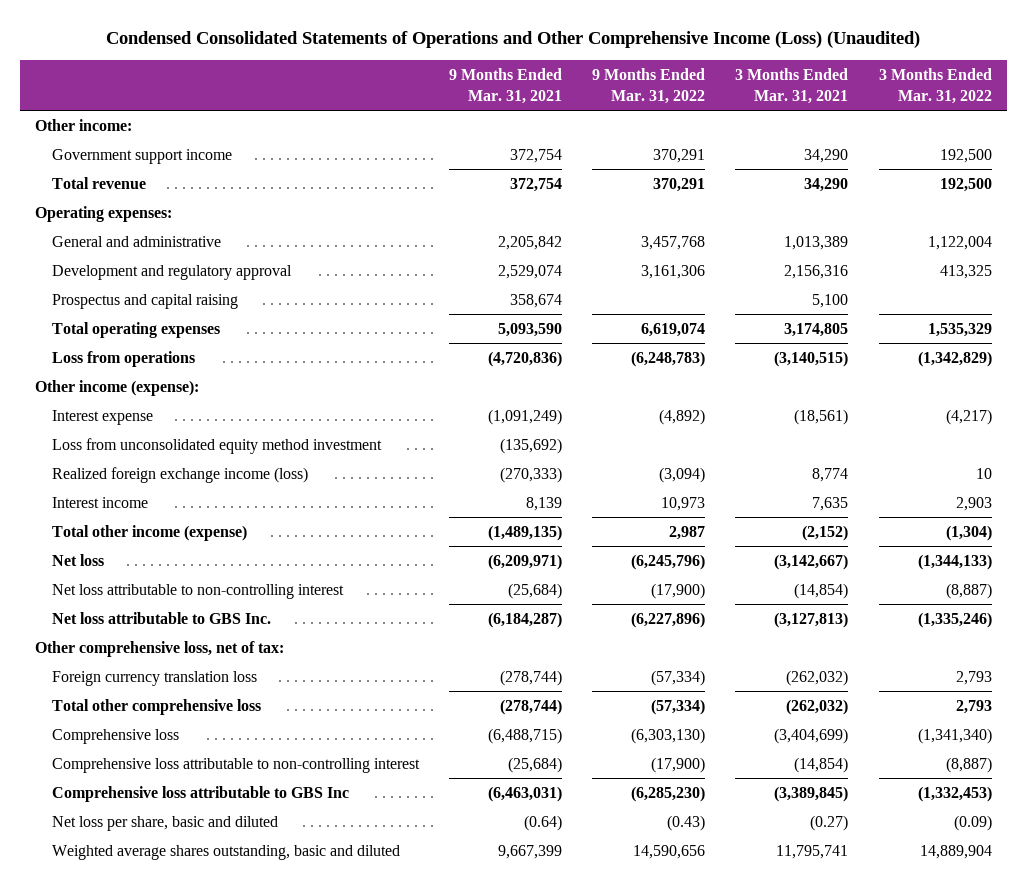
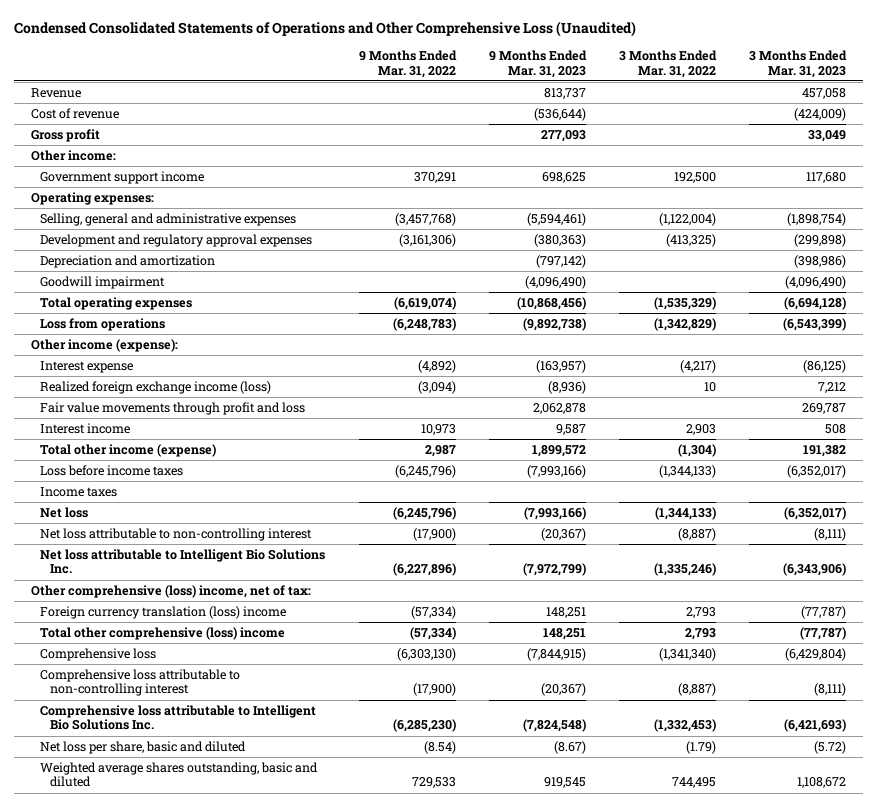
- Condensed Consolidated Statements of Operations and Other Comprehensive Income (Loss) (Unaudited)
+ Condensed Consolidated Statements of Operations and Other Comprehensive Loss (Unaudited)
- | 9 Months Ended Mar. 31, 2021 | 9 Months Ended Mar. 31, 2022 | 3 Months Ended Mar. 31, 2021 | 3 Months Ended Mar. 31, 2022
+ | 9 Months Ended Mar. 31, 2022 | 9 Months Ended Mar. 31, 2023 | 3 Months Ended Mar. 31, 2022 | 3 Months Ended Mar. 31, 2023
+ Revenue | | 813,737 | | 457,058
+ Cost of revenue | | (536,644) | | (424,009)
+ Gross profit | | 277,093 | | 33,049
- Total revenue | 372,754 | 370,291 | 34,290 | 192,500
- General and administrative | 2,205,842 | 3,457,768 | 1,013,389 | 1,122,004
- Development and regulatory approval | 2,529,074 | 3,161,306 | 2,156,316 | 413,325
- Prospectus and capital raising | 358,674 | | 5,100 |
- Total operating expenses | 5,093,590 | 6,619,074 | 3,174,805 | 1,535,329
+ Selling, general and administrative expenses | (3,457,768) | (5,594,461) | (1,122,004) | (1,898,754)
+ Development and regulatory approval expenses | (3,161,306) | (380,363) | (413,325) | (299,898)
+ Depreciation and amortization | | (797,142) | | (398,986)
+ Goodwill impairment | | (4,096,490) | | (4,096,490)
+ Total operating expenses | (6,619,074) | (10,868,456) | (1,535,329) | (6,694,128)
- Loss from unconsolidated equity method investment | (135,692) | | |
+ Fair value movements through profit and loss | | 2,062,878 | | 269,787
+ Loss before income taxes | (6,245,796) | (7,993,166) | (1,344,133) | (6,352,017)
+ Income taxes
- Net loss attributable to GBS Inc. | (6,184,287) | (6,227,896) | (3,127,813) | (1,335,246)
- Other comprehensive loss, net of tax:
- Foreign currency translation loss | (278,744) | (57,334) | (262,032) | 2,793
- Total other comprehensive loss | (278,744) | (57,334) | (262,032) | 2,793
+ Net loss attributable to Intelligent Bio Solutions Inc. | (6,227,896) | (7,972,799) | (1,335,246) | (6,343,906)
+ Other comprehensive (loss) income, net of tax:
+ Foreign currency translation (loss) income | (57,334) | 148,251 | 2,793 | (77,787)
+ Total other comprehensive (loss) income | (57,334) | 148,251 | 2,793 | (77,787)
- Comprehensive loss attributable to GBS Inc | (6,463,031) | (6,285,230) | (3,389,845) | (1,332,453)
- Net loss per share, basic and diluted | (0.64) | (0.43) | (0.27) | (0.09)
- Weighted average shares outstanding, basic and diluted | 9,667,399 | 14,590,656 | 11,795,741 | 14,889,904
+ Comprehensive loss attributable to Intelligent Bio Solutions Inc. | (6,285,230) | (7,824,548) | (1,332,453) | (6,421,693)
+ Net loss per share, basic and diluted | (8.54) | (8.67) | (1.79) | (5.72)
+ Weighted average shares outstanding, basic and diluted | 729,533 | 919,545 | 744,495 | 1,108,672

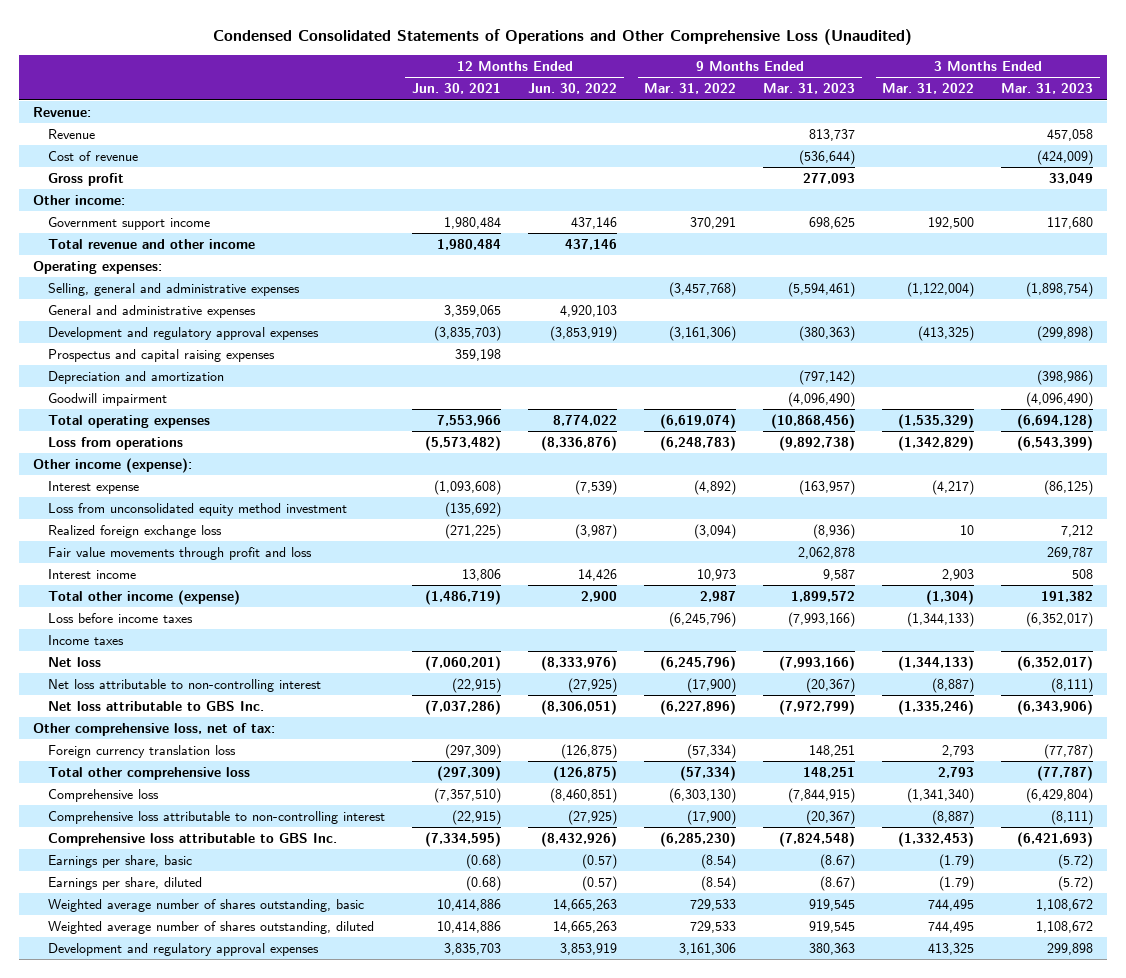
- | 9 Months Ended Mar. 31, 2022 | 9 Months Ended Mar. 31, 2023 | 3 Months Ended Mar. 31, 2022 | 3 Months Ended Mar. 31, 2023
+ | 12 Months Ended Jun. 30, 2021 | 12 Months Ended Jun. 30, 2022 | 9 Months Ended Mar. 31, 2022 | 9 Months Ended Mar. 31, 2023 | 3 Months Ended Mar. 31, 2022 | 3 Months Ended Mar. 31, 2023
+ Revenue:
+ Total revenue and other income | 1,980,484 | 437,146 | | | |
+ General and administrative expenses | 3,359,065 | 4,920,103 | | | |
+ Prospectus and capital raising expenses | 359,198 | | | | |
- Realized foreign exchange income (loss) | (3,094) | (8,936) | 10 | 7,212
+ Loss from unconsolidated equity method investment | (135,692) | | | | |
+ Realized foreign exchange loss | (271,225) | (3,987) | (3,094) | (8,936) | 10 | 7,212
- Net loss attributable to Intelligent Bio Solutions Inc. | (6,227,896) | (7,972,799) | (1,335,246) | (6,343,906)
- Other comprehensive (loss) income, net of tax:
- Foreign currency translation (loss) income | (57,334) | 148,251 | 2,793 | (77,787)
- Total other comprehensive (loss) income | (57,334) | 148,251 | 2,793 | (77,787)
+ Net loss attributable to GBS Inc. | (7,037,286) | (8,306,051) | (6,227,896) | (7,972,799) | (1,335,246) | (6,343,906)
+ Other comprehensive loss, net of tax:
+ Foreign currency translation loss | (297,309) | (126,875) | (57,334) | 148,251 | 2,793 | (77,787)
+ Total other comprehensive loss | (297,309) | (126,875) | (57,334) | 148,251 | 2,793 | (77,787)
- Comprehensive loss attributable to Intelligent Bio Solutions Inc. | (6,285,230) | (7,824,548) | (1,332,453) | (6,421,693)
- Net loss per share, basic and diluted | (8.54) | (8.67) | (1.79) | (5.72)
- Weighted average shares outstanding, basic and diluted | 729,533 | 919,545 | 744,495 | 1,108,672
+ Comprehensive loss attributable to GBS Inc. | (7,334,595) | (8,432,926) | (6,285,230) | (7,824,548) | (1,332,453) | (6,421,693)
+ Earnings per share, basic | (0.68) | (0.57) | (8.54) | (8.67) | (1.79) | (5.72)
+ Earnings per share, diluted | (0.68) | (0.57) | (8.54) | (8.67) | (1.79) | (5.72)
+ Weighted average number of shares outstanding, basic | 10,414,886 | 14,665,263 | 729,533 | 919,545 | 744,495 | 1,108,672
+ Weighted average number of shares outstanding, diluted | 10,414,886 | 14,665,263 | 729,533 | 919,545 | 744,495 | 1,108,672
+ Development and regulatory approval expenses | 3,835,703 | 3,853,919 | 3,161,306 | 380,363 | 413,325 | 299,898

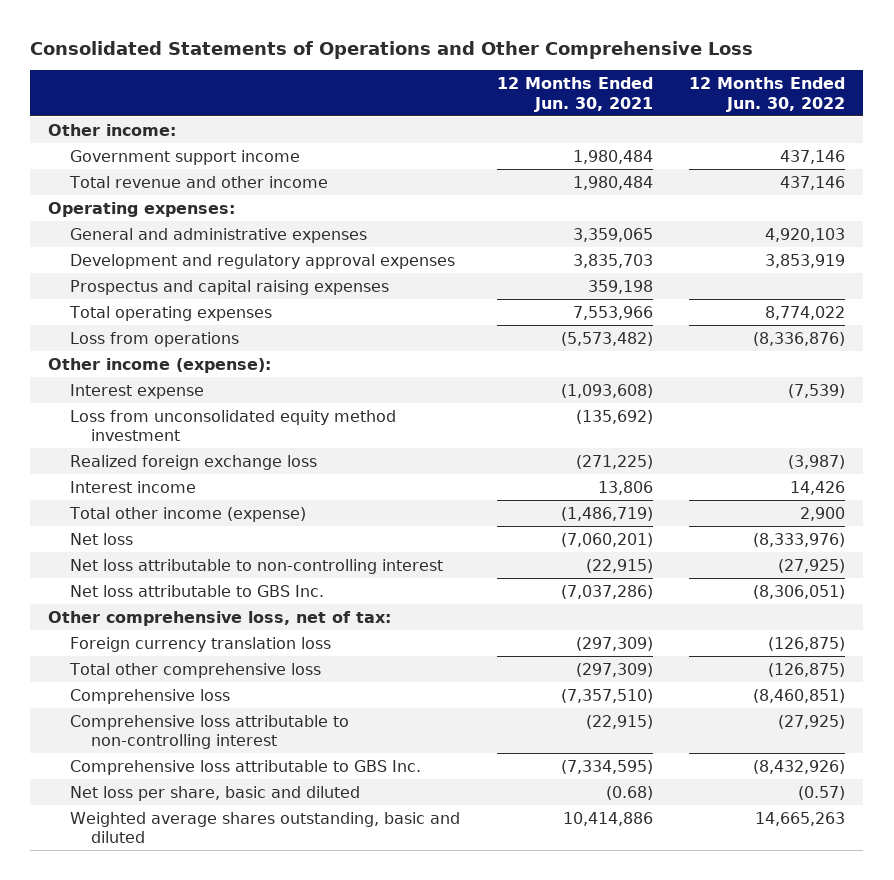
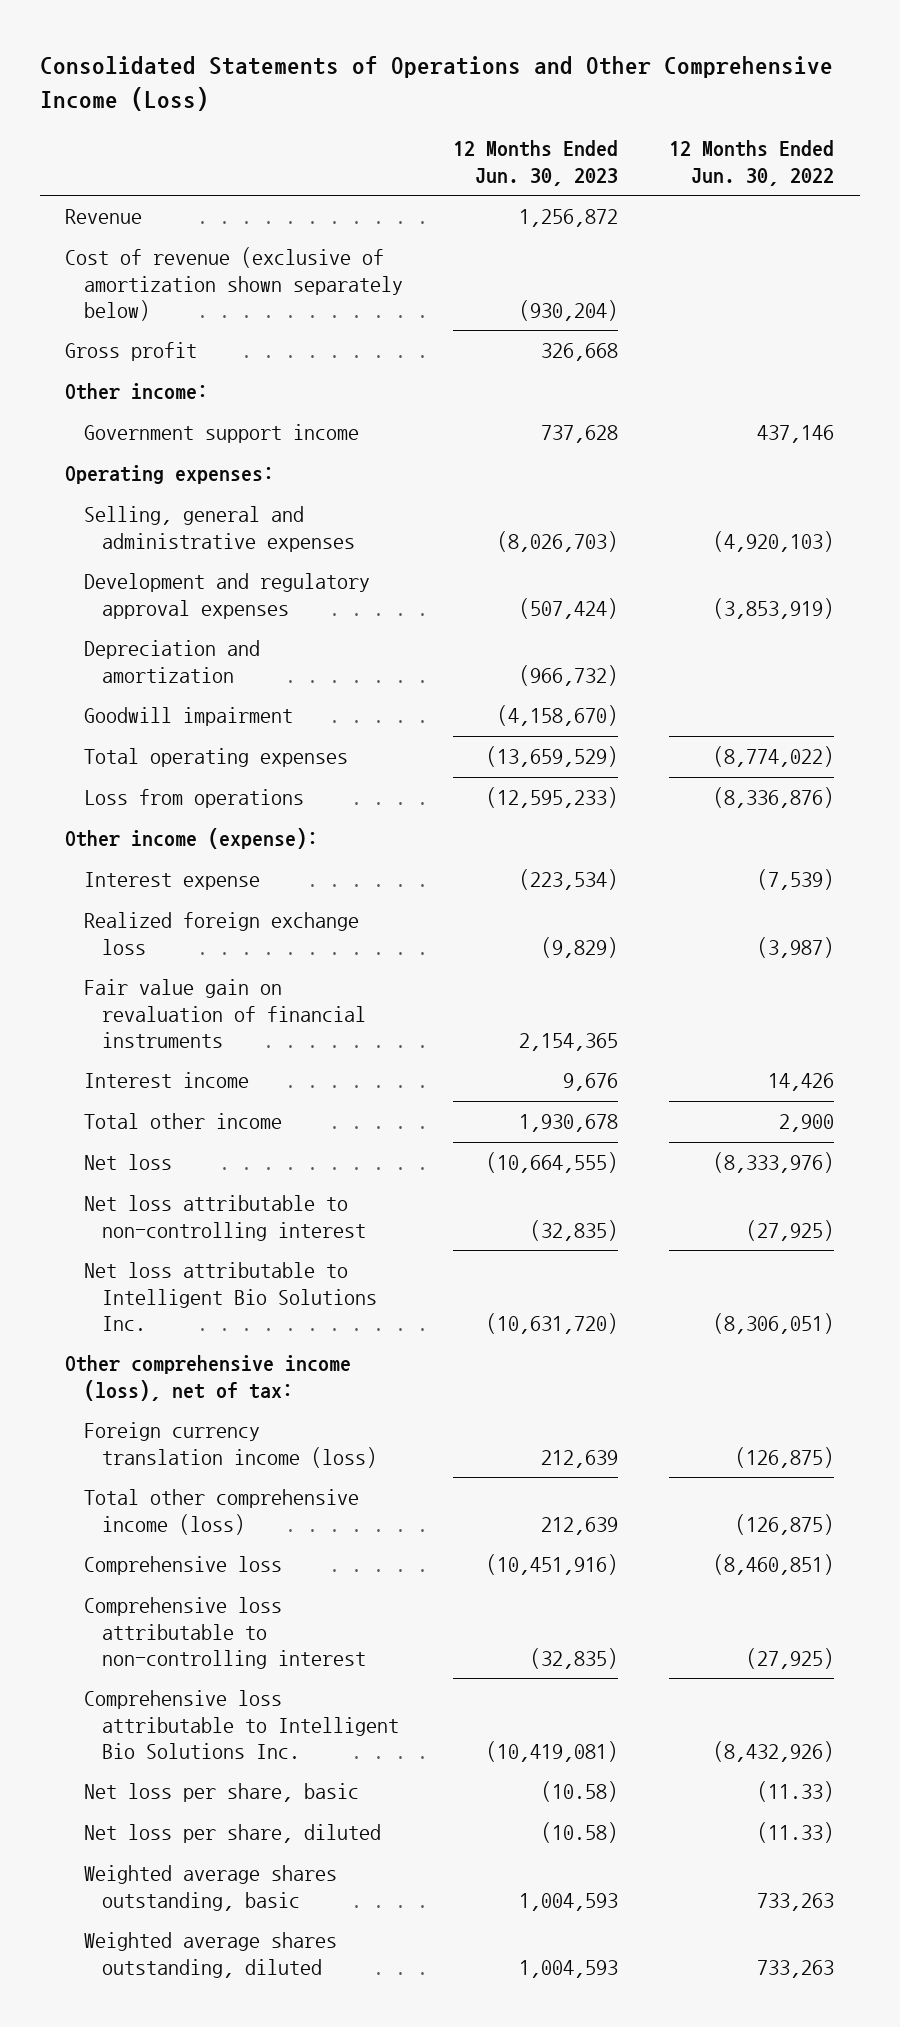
- Consolidated Statements of Operations and Other Comprehensive Loss
+ Consolidated Statements of Operations and Other Comprehensive Income (Loss)
- | 12 Months Ended Jun. 30, 2021 | 12 Months Ended Jun. 30, 2022
+ | 12 Months Ended Jun. 30, 2023 | 12 Months Ended Jun. 30, 2022
+ Revenue | 1,256,872 |
+ Cost of revenue (exclusive of amortization shown separately below) | (930,204) |
+ Gross profit | 326,668 |
- Total revenue and other income | 1,980,484 | 437,146
- General and administrative expenses | 3,359,065 | 4,920,103
- Development and regulatory approval expenses | 3,835,703 | 3,853,919
- Prospectus and capital raising expenses | 359,198 |
- Total operating expenses | 7,553,966 | 8,774,022
+ Selling, general and administrative expenses | (8,026,703) | (4,920,103)
+ Development and regulatory approval expenses | (507,424) | (3,853,919)
+ Depreciation and amortization | (966,732) |
+ Goodwill impairment | (4,158,670) |
+ Total operating expenses | (13,659,529) | (8,774,022)
- Loss from unconsolidated equity method investment | (135,692) |
+ Fair value gain on revaluation of financial instruments | 2,154,365 |
- Total other income (expense) | (1,486,719) | 2,900
+ Total other income | 1,930,678 | 2,900
- Net loss attributable to GBS Inc. | (7,037,286) | (8,306,051)
- Other comprehensive loss, net of tax:
- Foreign currency translation loss | (297,309) | (126,875)
- Total other comprehensive loss | (297,309) | (126,875)
+ Net loss attributable to Intelligent Bio Solutions Inc. | (10,631,720) | (8,306,051)
+ Other comprehensive income (loss), net of tax:
+ Foreign currency translation income (loss) | 212,639 | (126,875)
+ Total other comprehensive income (loss) | 212,639 | (126,875)
- Comprehensive loss attributable to GBS Inc. | (7,334,595) | (8,432,926)
- Net loss per share, basic and diluted | (0.68) | (0.57)
- Weighted average shares outstanding, basic and diluted | 10,414,886 | 14,665,263
+ Comprehensive loss attributable to Intelligent Bio Solutions Inc. | (10,419,081) | (8,432,926)
+ Net loss per share, basic | (10.58) | (11.33)
+ Net loss per share, diluted | (10.58) | (11.33)
+ Weighted average shares outstanding, basic | 1,004,593 | 733,263
+ Weighted average shares outstanding, diluted | 1,004,593 | 733,263

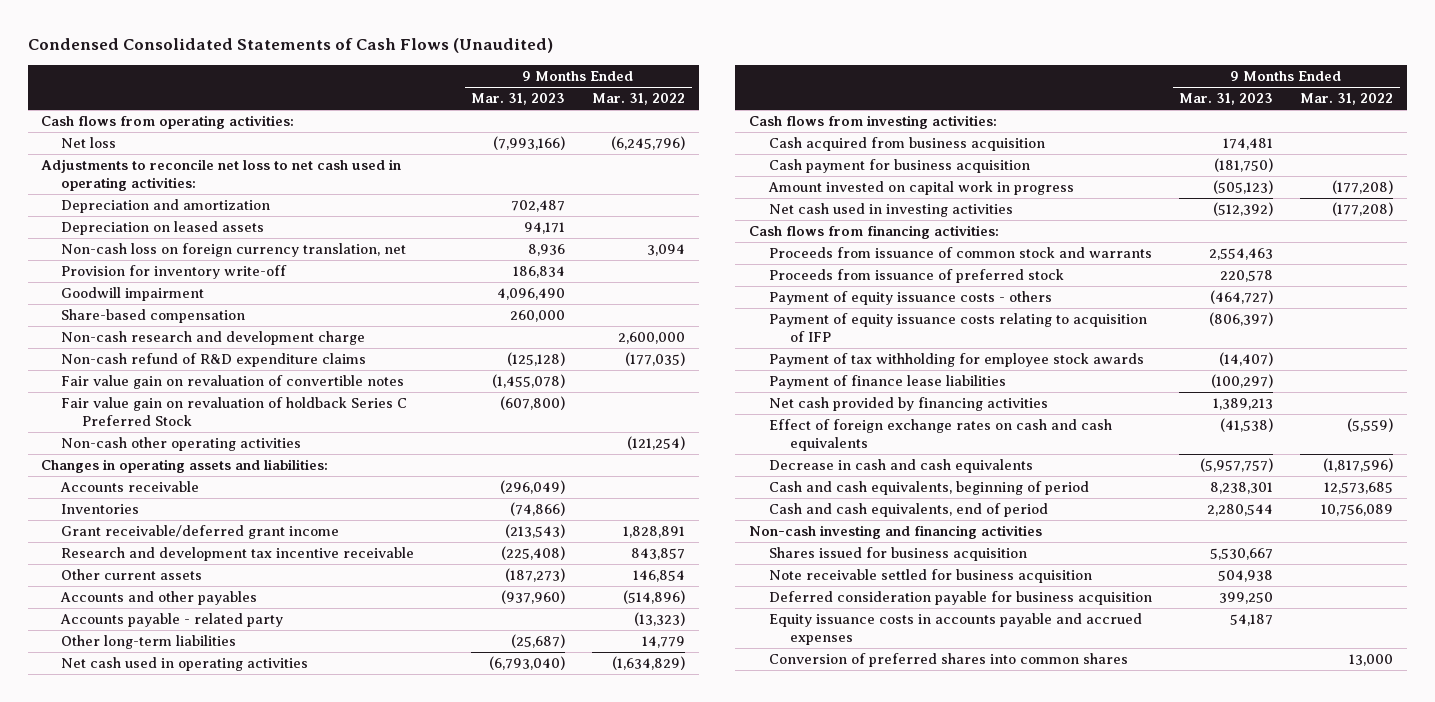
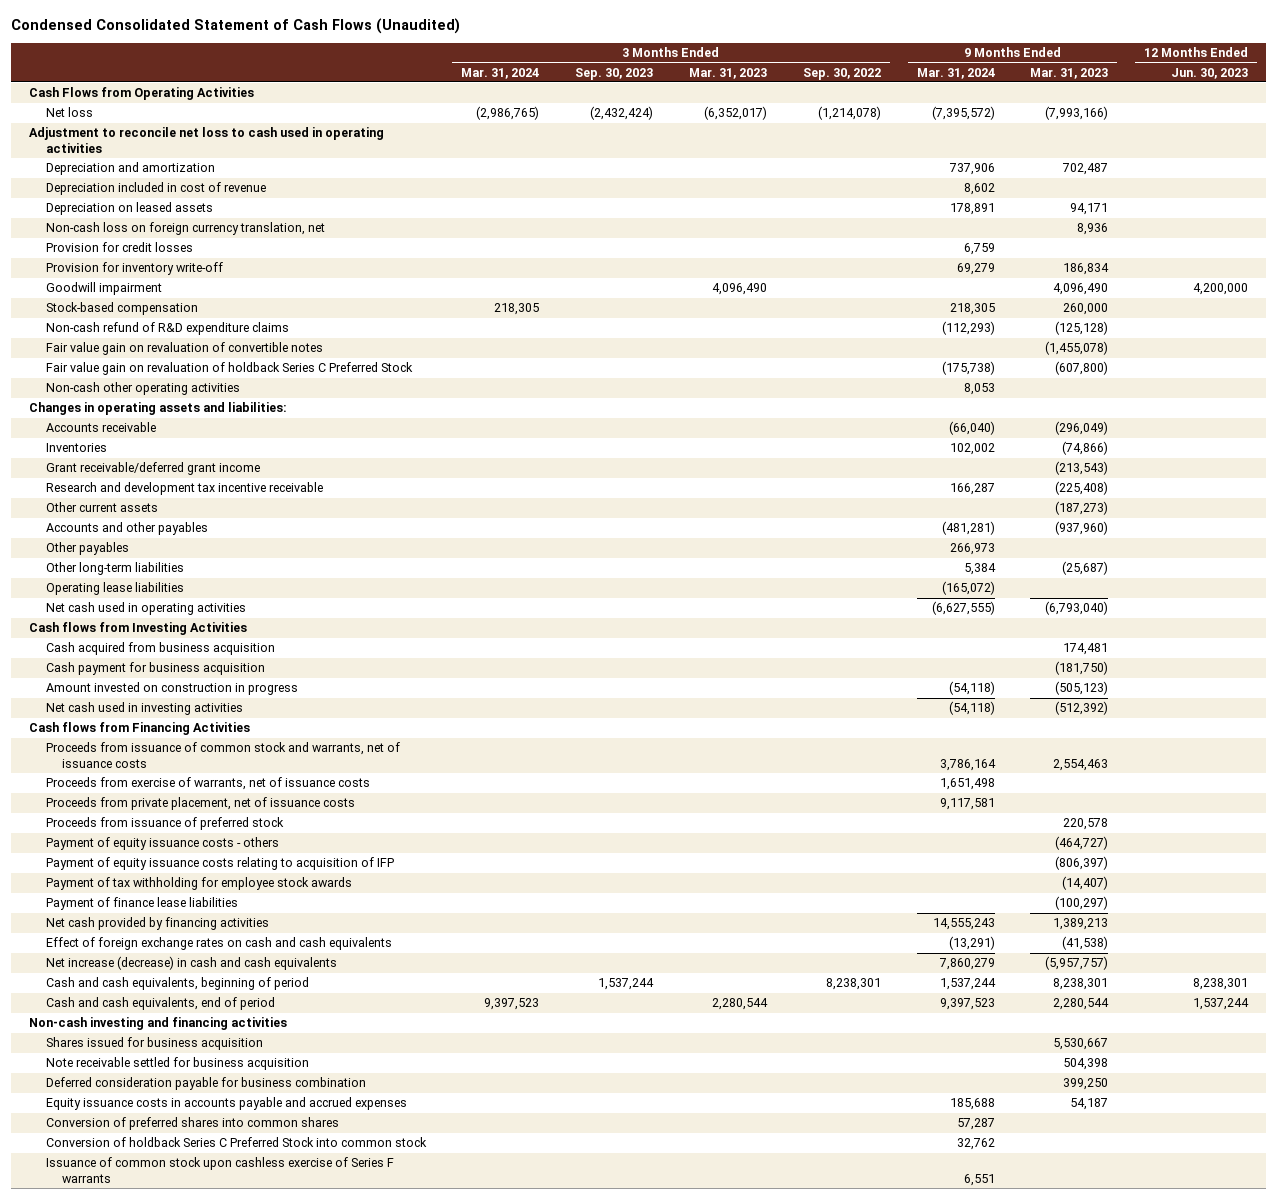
- Condensed Consolidated Statements of Cash Flows (Unaudited)
+ Condensed Consolidated Statement of Cash Flows (Unaudited)
- | 9 Months Ended Mar. 31, 2023 | 9 Months Ended Mar. 31, 2022
+ | 3 Months Ended Mar. 31, 2024 | 3 Months Ended Sep. 30, 2023 | 3 Months Ended Mar. 31, 2023 | 3 Months Ended Sep. 30, 2022 | 9 Months Ended Mar. 31, 2024 | 9 Months Ended Mar. 31, 2023 | 12 Months Ended Jun. 30, 2023
- Cash flows from operating activities:
+ Cash Flows from Operating Activities
- Adjustments to reconcile net loss to net cash used in operating activities:
+ Adjustment to reconcile net loss to cash used in operating activities
+ Depreciation included in cost of revenue | | | | | 8,602 | |
+ Provision for credit losses | | | | | 6,759 | |
- Share-based compensation | 260,000 |
- Non-cash research and development charge | | 2,600,000
+ Stock-based compensation | 218,305 | | | | 218,305 | 260,000 |
- Accounts payable - related party | | (13,323)
+ Other payables | | | | | 266,973 | |
+ Operating lease liabilities | | | | | (165,072) | |
- Cash flows from investing activities:
+ Cash flows from Investing Activities
- Amount invested on capital work in progress | (505,123) | (177,208)
+ Amount invested on construction in progress | | | | | (54,118) | (505,123) |
- Cash flows from financing activities:
- Proceeds from issuance of common stock and warrants | 2,554,463 |
+ Cash flows from Financing Activities
+ Proceeds from issuance of common stock and warrants, net of issuance costs | | | | | 3,786,164 | 2,554,463 |
+ Proceeds from exercise of warrants, net of issuance costs | | | | | 1,651,498 | |
+ Proceeds from private placement, net of issuance costs | | | | | 9,117,581 | |
- Decrease in cash and cash equivalents | (5,957,757) | (1,817,596)
+ Net increase (decrease) in cash and cash equivalents | | | | | 7,860,279 | (5,957,757) |
- Note receivable settled for business acquisition | 504,938 |
- Deferred consideration payable for business acquisition | 399,250 |
+ Note receivable settled for business acquisition | | | | | | 504,398 |
+ Deferred consideration payable for business combination | | | | | | 399,250 |
+ Conversion of holdback Series C Preferred Stock into common stock | | | | | 32,762 | |
+ Issuance of common stock upon cashless exercise of Series F warrants | | | | | 6,551 | |

